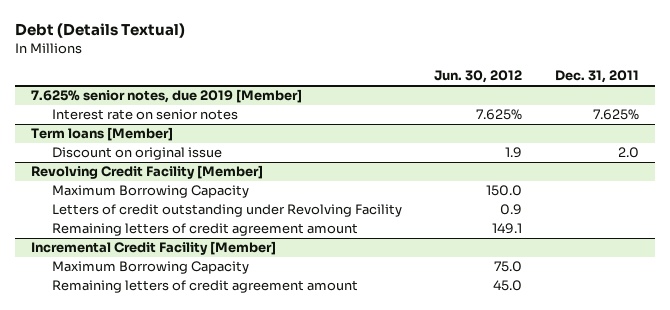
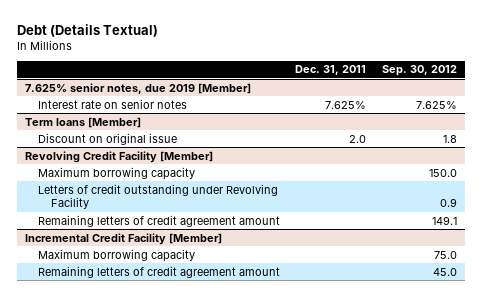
- | Jun. 30, 2012 | Dec. 31, 2011
+ | Dec. 31, 2011 | Sep. 30, 2012
@ Revolving Credit Facility [Member]
- Maximum Borrowing Capacity | 150.0 |
+ Maximum borrowing capacity | | 150.0
@ Incremental Credit Facility [Member]
- Maximum Borrowing Capacity | 75.0 |
+ Maximum borrowing capacity | | 75.0

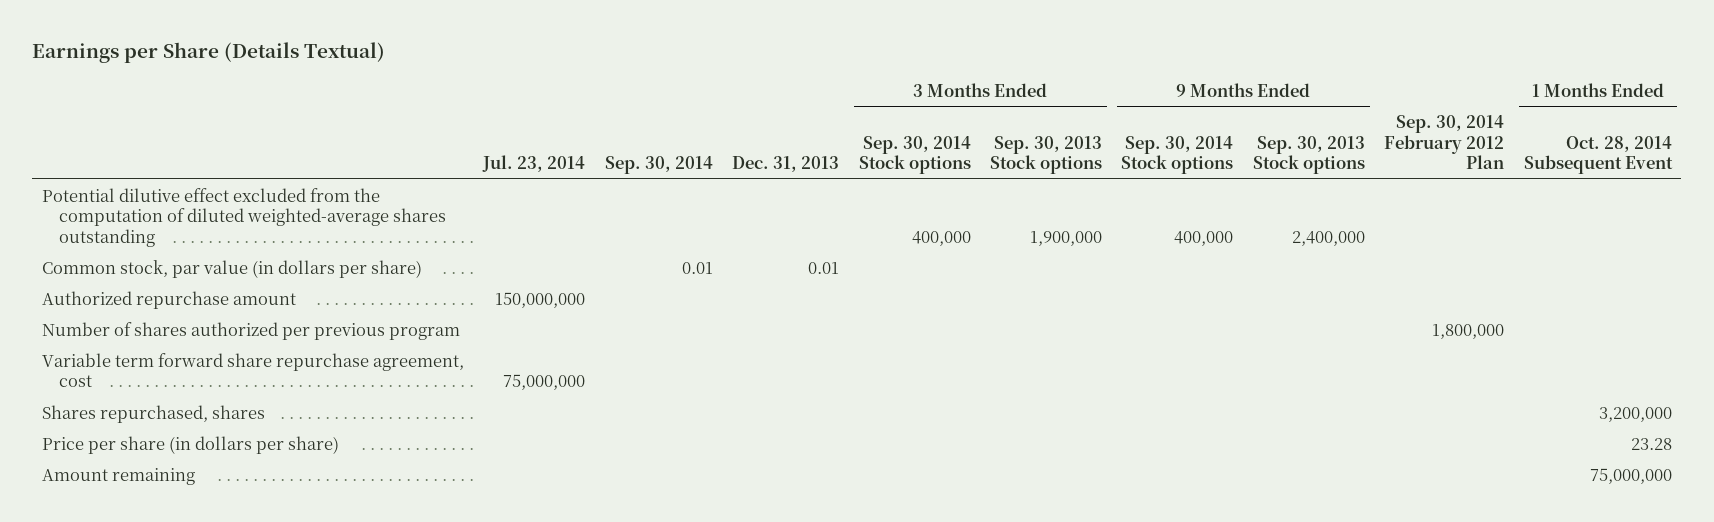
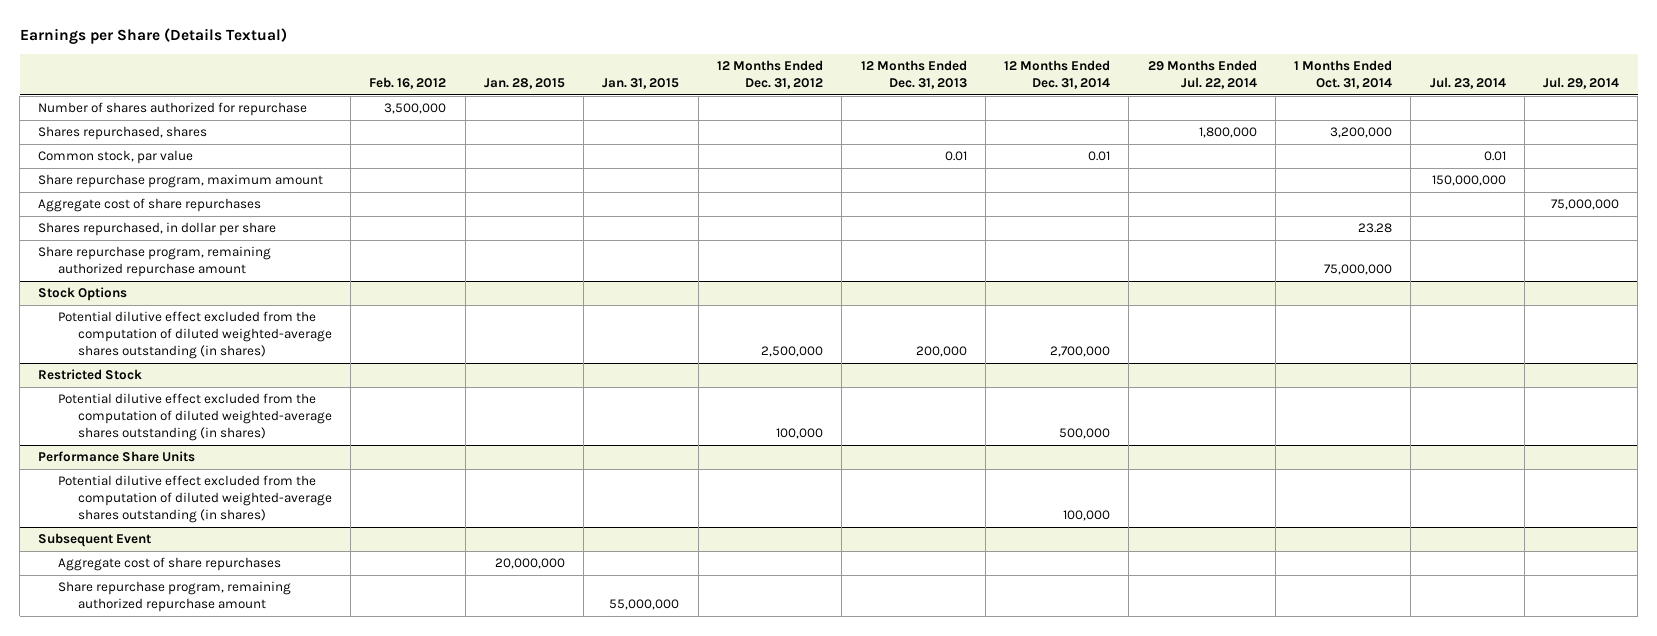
- | Jul. 23, 2014 | Sep. 30, 2014 | Dec. 31, 2013 | 3 Months Ended Sep. 30, 2014 Stock options | 3 Months Ended Sep. 30, 2013 Stock options | 9 Months Ended Sep. 30, 2014 Stock options | 9 Months Ended Sep. 30, 2013 Stock options | Sep. 30, 2014 February 2012 Plan | 1 Months Ended Oct. 28, 2014 Subsequent Event
+ | Feb. 16, 2012 | Jan. 28, 2015 | Jan. 31, 2015 | 12 Months Ended Dec. 31, 2012 | 12 Months Ended Dec. 31, 2013 | 12 Months Ended Dec. 31, 2014 | 29 Months Ended Jul. 22, 2014 | 1 Months Ended Oct. 31, 2014 | Jul. 23, 2014 | Jul. 29, 2014
- Potential dilutive effect excluded from the computation of diluted weighted-average shares outstanding | | | | 400,000 | 1,900,000 | 400,000 | 2,400,000 | |
- Common stock, par value (in dollars per share) | | 0.01 | 0.01 | | | | | |
- Authorized repurchase amount | 150,000,000 | | | | | | | |
- Number of shares authorized per previous program | | | | | | | | 1,800,000 |
- Variable term forward share repurchase agreement, cost | 75,000,000 | | | | | | | |
+ Number of shares authorized for repurchase | 3,500,000 | | | | | | | | |
- Price per share (in dollars per share) | | | | | | | | | 23.28
- Amount remaining | | | | | | | | | 75,000,000
+ Common stock, par value | | | | | 0.01 | 0.01 | | | 0.01 |
+ Share repurchase program, maximum amount | | | | | | | | | 150,000,000 |
+ Aggregate cost of share repurchases | | | | | | | | | | 75,000,000
+ Shares repurchased, in dollar per share | | | | | | | | 23.28 | |
+ Share repurchase program, remaining authorized repurchase amount | | | | | | | | 75,000,000 | |
+ Stock Options
+ Potential dilutive effect excluded from the computation of diluted weighted-average shares outstanding (in shares) | | | | 2,500,000 | 200,000 | 2,700,000 | | | |
+ Restricted Stock
+ Potential dilutive effect excluded from the computation of diluted weighted-average shares outstanding (in shares) | | | | 100,000 | | 500,000 | | | |
+ Performance Share Units
+ Potential dilutive effect excluded from the computation of diluted weighted-average shares outstanding (in shares) | | | | | | 100,000 | | | |
+ Subsequent Event
+ Aggregate cost of share repurchases | | 20,000,000 | | | | | | | |
+ Share repurchase program, remaining authorized repurchase amount | | | 55,000,000 | | | | | | |

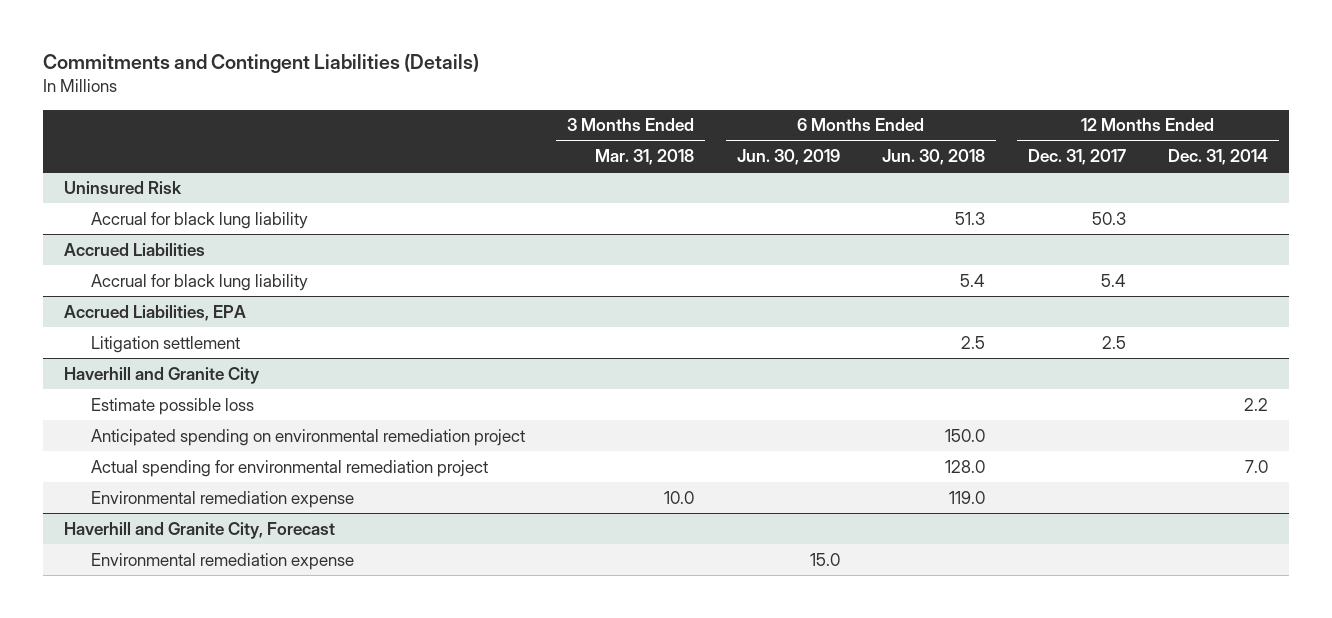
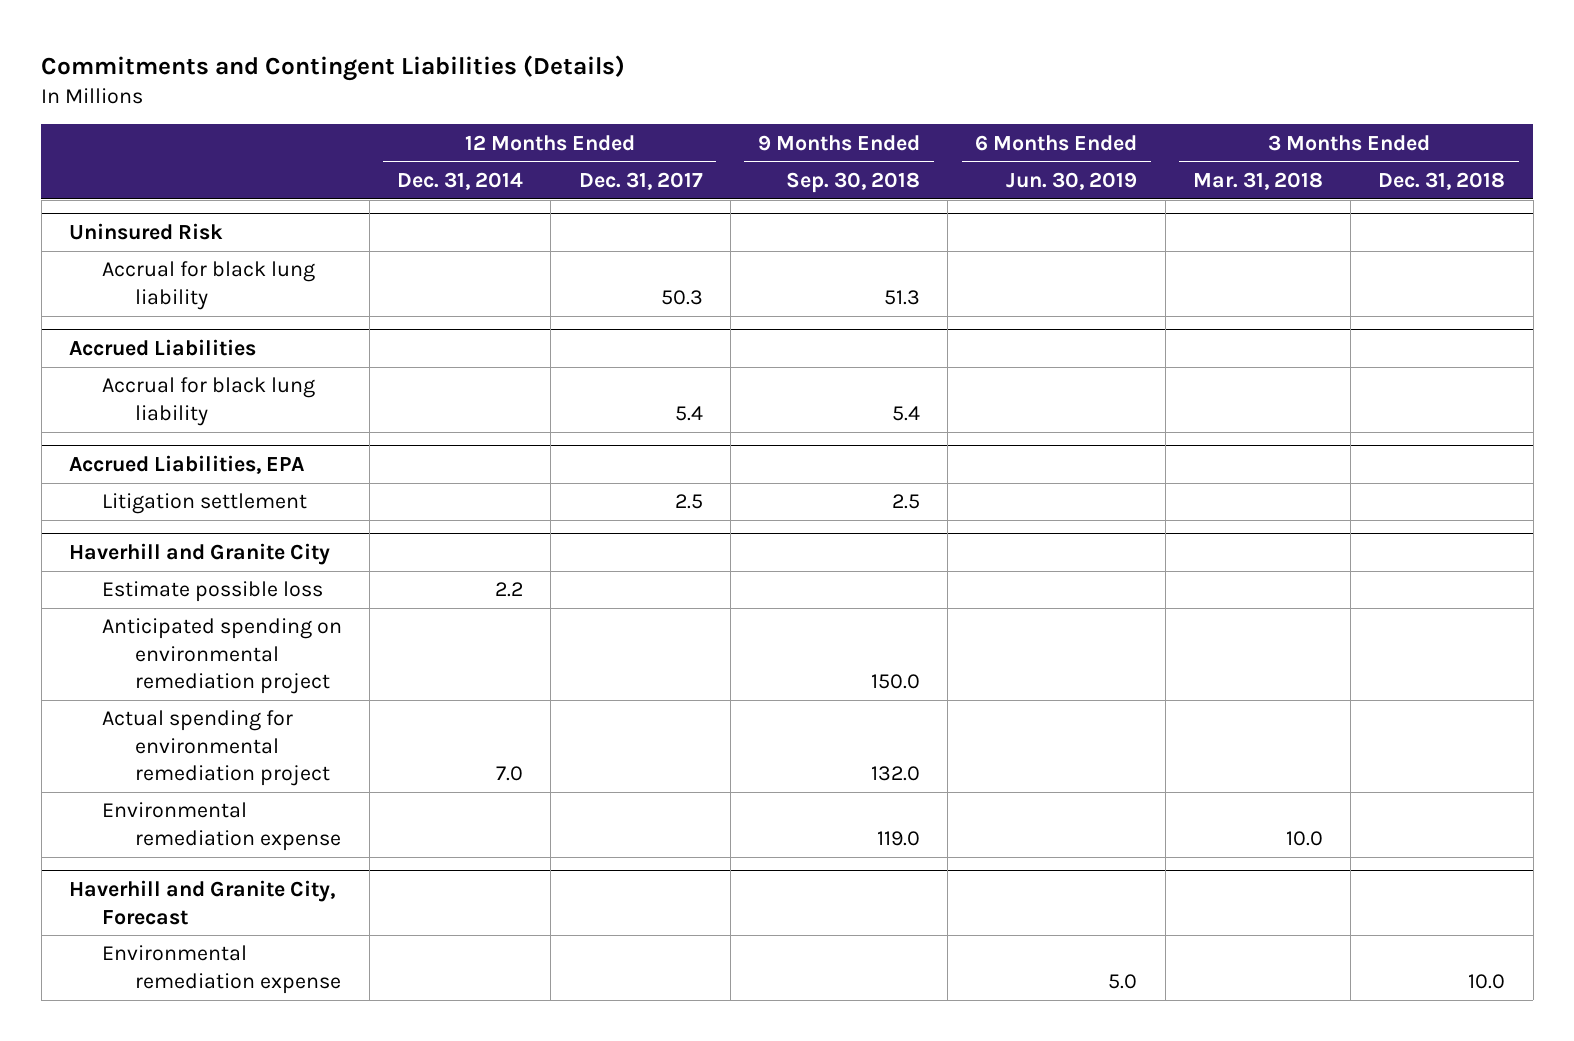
- | 3 Months Ended Mar. 31, 2018 | 6 Months Ended Jun. 30, 2019 | 6 Months Ended Jun. 30, 2018 | 12 Months Ended Dec. 31, 2017 | 12 Months Ended Dec. 31, 2014
+ | 12 Months Ended Dec. 31, 2014 | 12 Months Ended Dec. 31, 2017 | 9 Months Ended Sep. 30, 2018 | 6 Months Ended Jun. 30, 2019 | 3 Months Ended Mar. 31, 2018 | 3 Months Ended Dec. 31, 2018
@ Haverhill and Granite City, Forecast
- Environmental remediation expense | | 15.0 | | |
+ Environmental remediation expense | | | | 5.0 | | 10.0

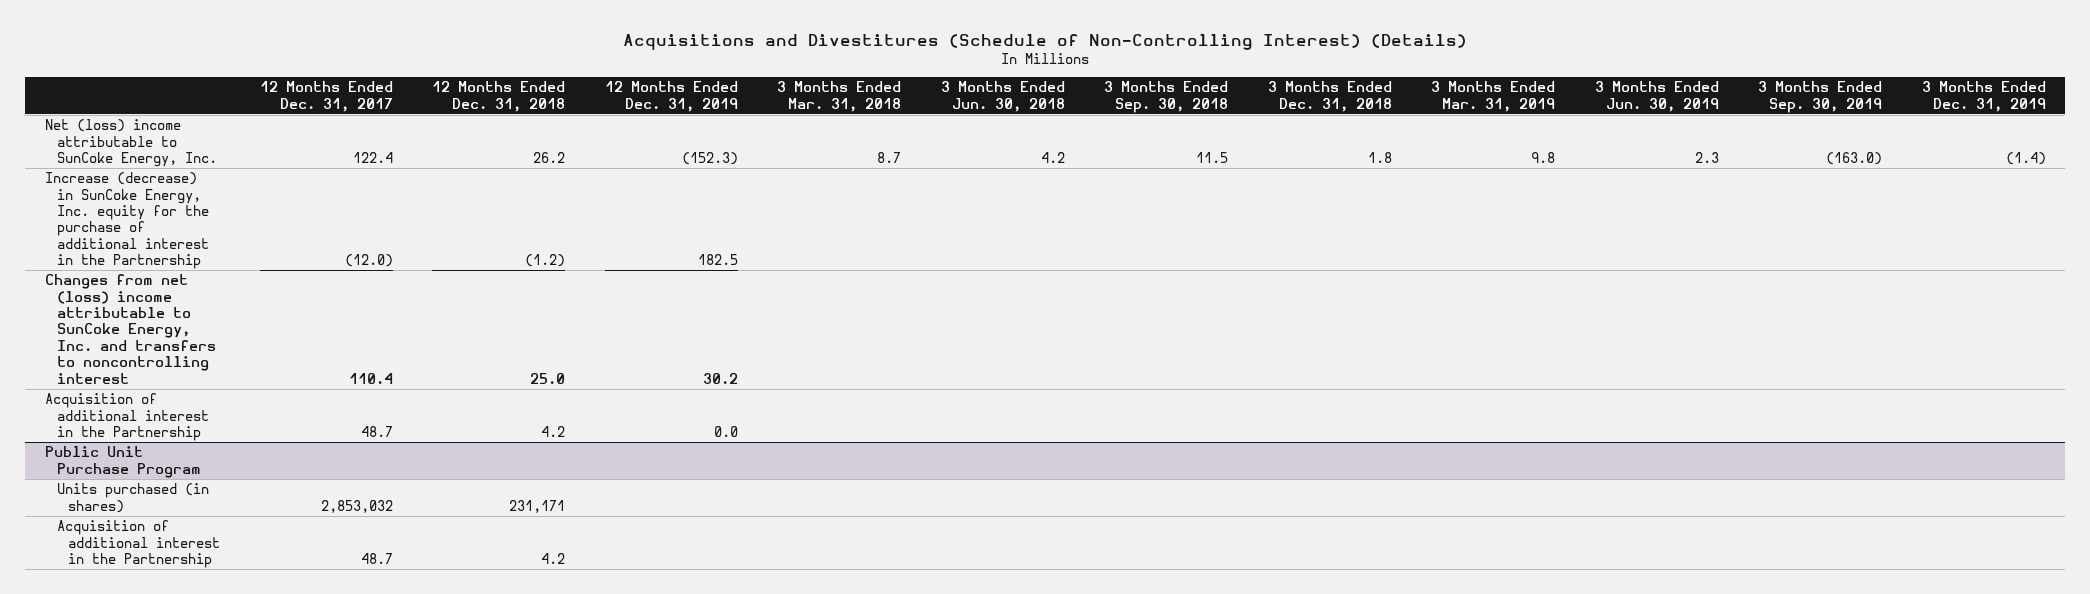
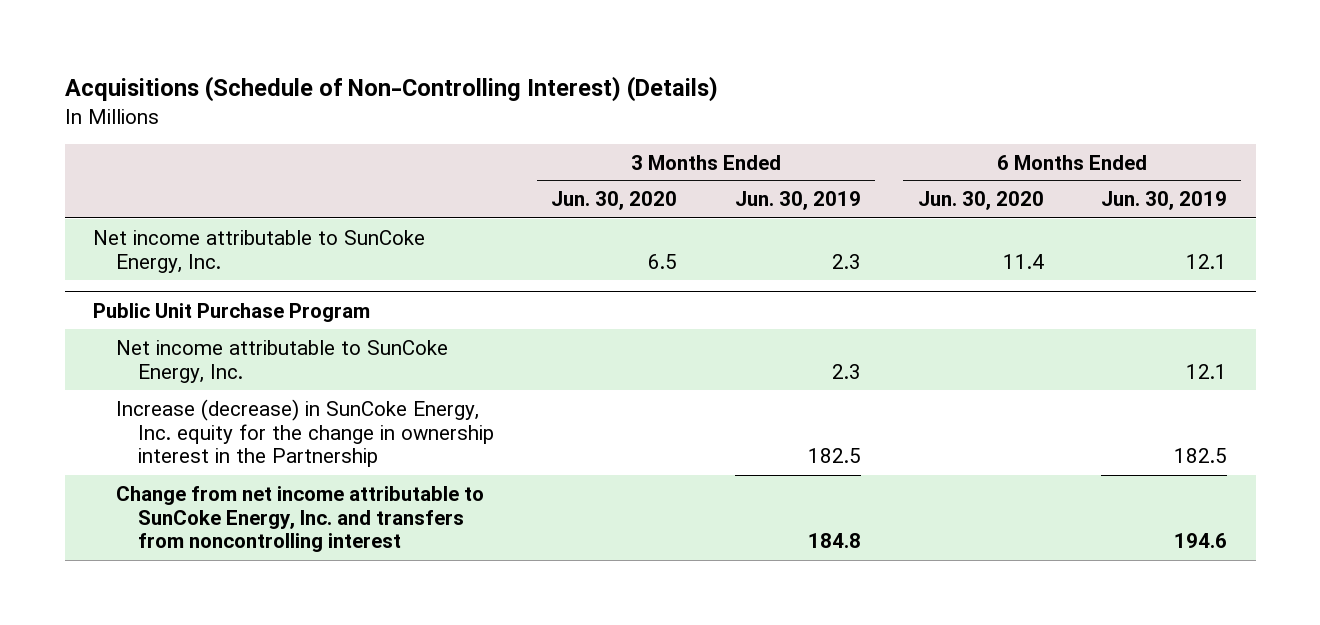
- Acquisitions and Divestitures (Schedule of Non-Controlling Interest) (Details)
+ Acquisitions (Schedule of Non-Controlling Interest) (Details)
- | 12 Months Ended Dec. 31, 2017 | 12 Months Ended Dec. 31, 2018 | 12 Months Ended Dec. 31, 2019 | 3 Months Ended Mar. 31, 2018 | 3 Months Ended Jun. 30, 2018 | 3 Months Ended Sep. 30, 2018 | 3 Months Ended Dec. 31, 2018 | 3 Months Ended Mar. 31, 2019 | 3 Months Ended Jun. 30, 2019 | 3 Months Ended Sep. 30, 2019 | 3 Months Ended Dec. 31, 2019
+ | 3 Months Ended Jun. 30, 2020 | 3 Months Ended Jun. 30, 2019 | 6 Months Ended Jun. 30, 2020 | 6 Months Ended Jun. 30, 2019
- Net (loss) income attributable to SunCoke Energy, Inc. | 122.4 | 26.2 | (152.3) | 8.7 | 4.2 | 11.5 | 1.8 | 9.8 | 2.3 | (163.0) | (1.4)
- Increase (decrease) in SunCoke Energy, Inc. equity for the purchase of additional interest in the Partnership | (12.0) | (1.2) | 182.5 | | | | | | | |
- Changes from net (loss) income attributable to SunCoke Energy, Inc. and transfers to noncontrolling interest | 110.4 | 25.0 | 30.2 | | | | | | | |
- Acquisition of additional interest in the Partnership | 48.7 | 4.2 | 0.0 | | | | | | | |
+ Net income attributable to SunCoke Energy, Inc. | 6.5 | 2.3 | 11.4 | 12.1
@ Public Unit Purchase Program
- Units purchased (in shares) | 2,853,032 | 231,171 | | | | | | | | |
- Acquisition of additional interest in the Partnership | 48.7 | 4.2 | | | | | | | | |
+ Net income attributable to SunCoke Energy, Inc. | | 2.3 | | 12.1
+ Increase (decrease) in SunCoke Energy, Inc. equity for the change in ownership interest in the Partnership | | 182.5 | | 182.5
+ Change from net income attributable to SunCoke Energy, Inc. and transfers from noncontrolling interest | | 184.8 | | 194.6

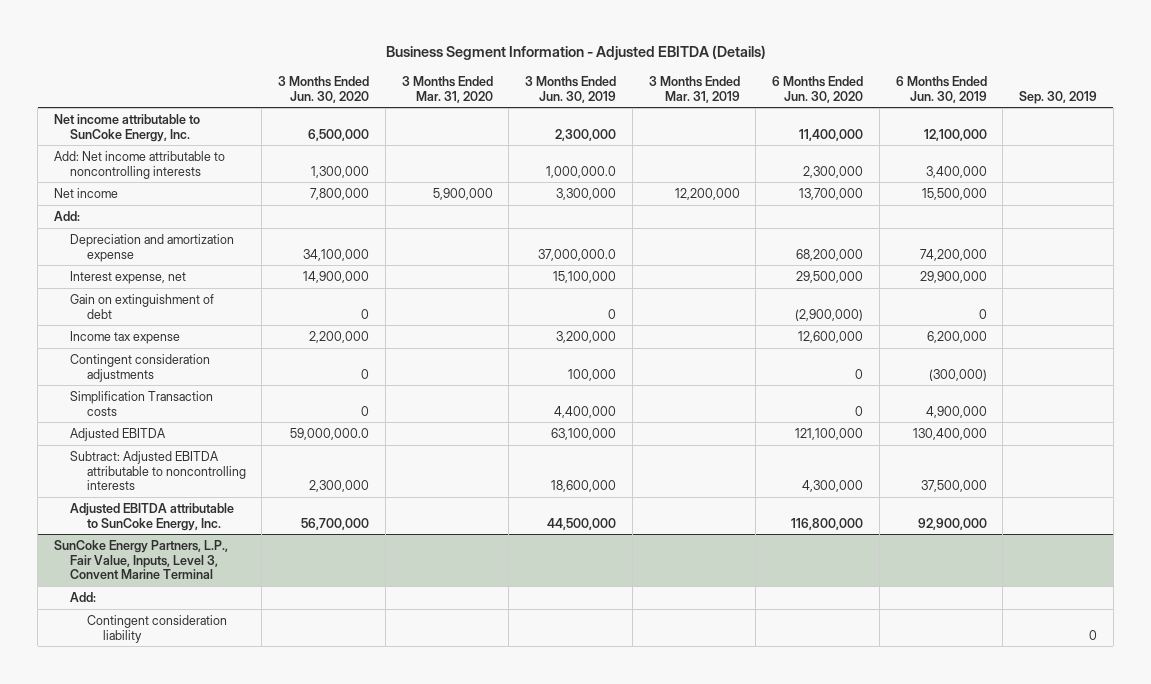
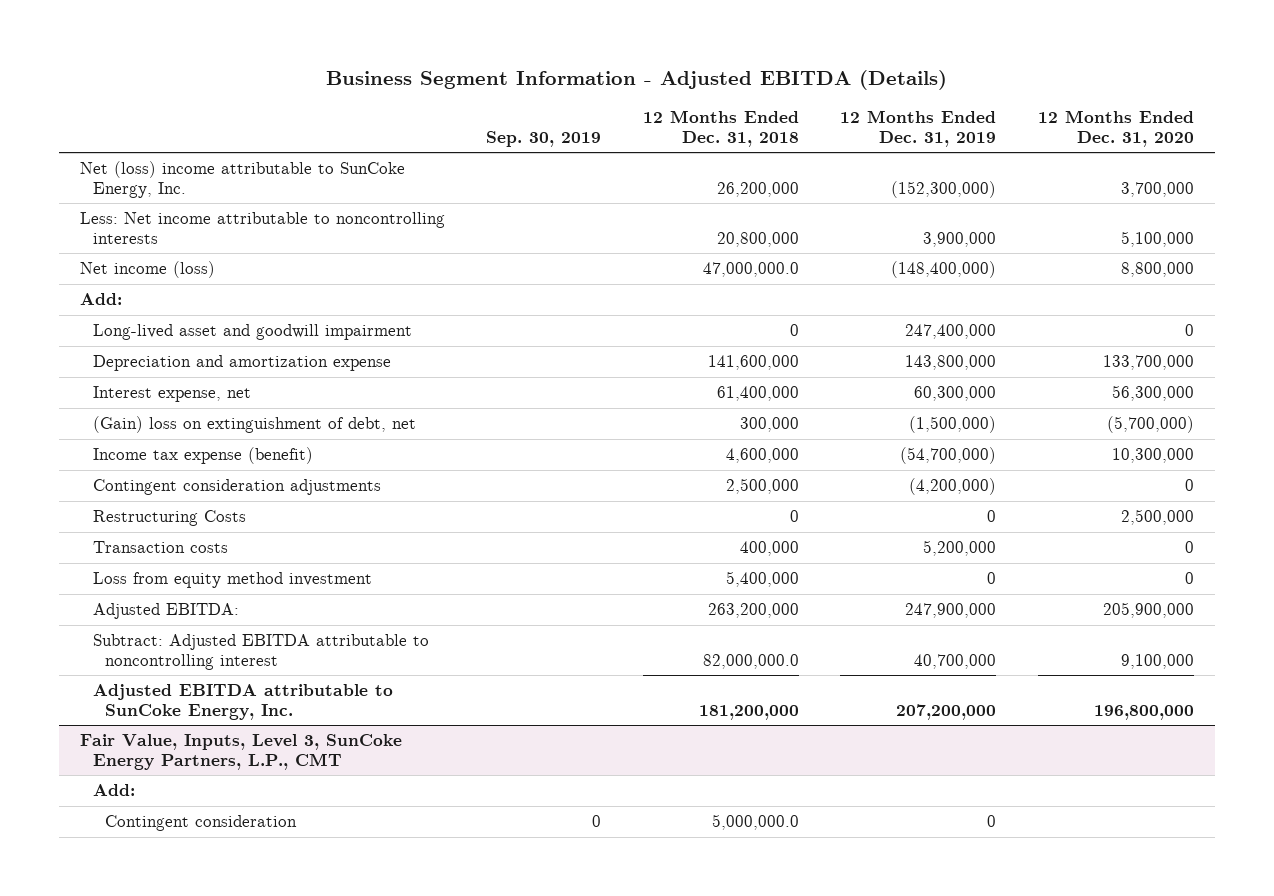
- | 3 Months Ended Jun. 30, 2020 | 3 Months Ended Mar. 31, 2020 | 3 Months Ended Jun. 30, 2019 | 3 Months Ended Mar. 31, 2019 | 6 Months Ended Jun. 30, 2020 | 6 Months Ended Jun. 30, 2019 | Sep. 30, 2019
+ | Sep. 30, 2019 | 12 Months Ended Dec. 31, 2018 | 12 Months Ended Dec. 31, 2019 | 12 Months Ended Dec. 31, 2020
- Net income attributable to SunCoke Energy, Inc. | 6,500,000 | | 2,300,000 | | 11,400,000 | 12,100,000 |
- Add: Net income attributable to noncontrolling interests | 1,300,000 | | 1,000,000.0 | | 2,300,000 | 3,400,000 |
- Net income | 7,800,000 | 5,900,000 | 3,300,000 | 12,200,000 | 13,700,000 | 15,500,000 |
+ Net (loss) income attributable to SunCoke Energy, Inc. | | 26,200,000 | (152,300,000) | 3,700,000
+ Less: Net income attributable to noncontrolling interests | | 20,800,000 | 3,900,000 | 5,100,000
+ Net income (loss) | | 47,000,000.0 | (148,400,000) | 8,800,000
+ Long-lived asset and goodwill impairment | | 0 | 247,400,000 | 0
- Gain on extinguishment of debt | 0 | | 0 | | (2,900,000) | 0 |
- Income tax expense | 2,200,000 | | 3,200,000 | | 12,600,000 | 6,200,000 |
+ (Gain) loss on extinguishment of debt, net | | 300,000 | (1,500,000) | (5,700,000)
+ Income tax expense (benefit) | | 4,600,000 | (54,700,000) | 10,300,000
- Simplification Transaction costs | 0 | | 4,400,000 | | 0 | 4,900,000 |
- Adjusted EBITDA | 59,000,000.0 | | 63,100,000 | | 121,100,000 | 130,400,000 |
- Subtract: Adjusted EBITDA attributable to noncontrolling interests | 2,300,000 | | 18,600,000 | | 4,300,000 | 37,500,000 |
+ Restructuring Costs | | 0 | 0 | 2,500,000
+ Transaction costs | | 400,000 | 5,200,000 | 0
+ Loss from equity method investment | | 5,400,000 | 0 | 0
+ Adjusted EBITDA: | | 263,200,000 | 247,900,000 | 205,900,000
+ Subtract: Adjusted EBITDA attributable to noncontrolling interest | | 82,000,000.0 | 40,700,000 | 9,100,000
- SunCoke Energy Partners, L.P., Fair Value, Inputs, Level 3, Convent Marine Terminal
+ Fair Value, Inputs, Level 3, SunCoke Energy Partners, L.P., CMT
- Contingent consideration liability | | | | | | | 0
+ Contingent consideration | 0 | 5,000,000.0 | 0 |

